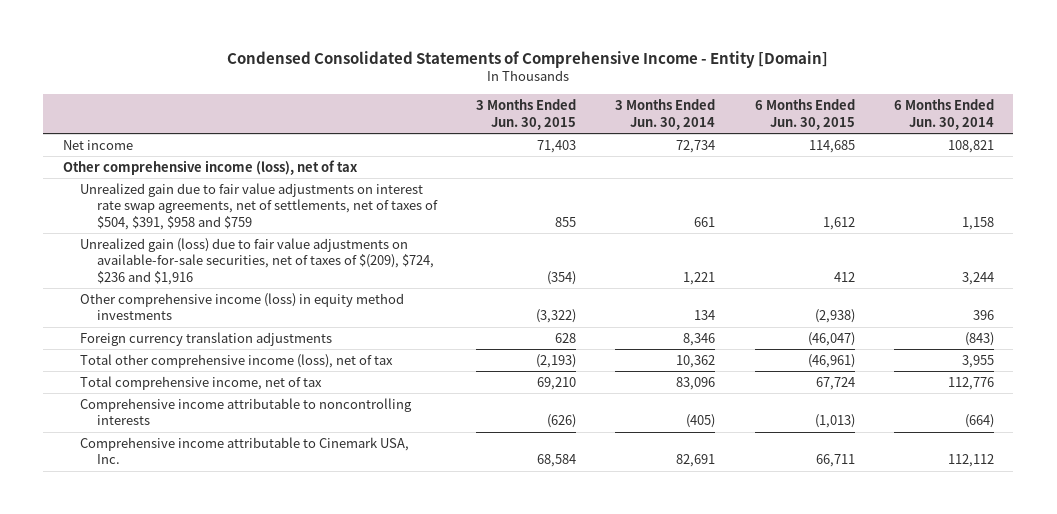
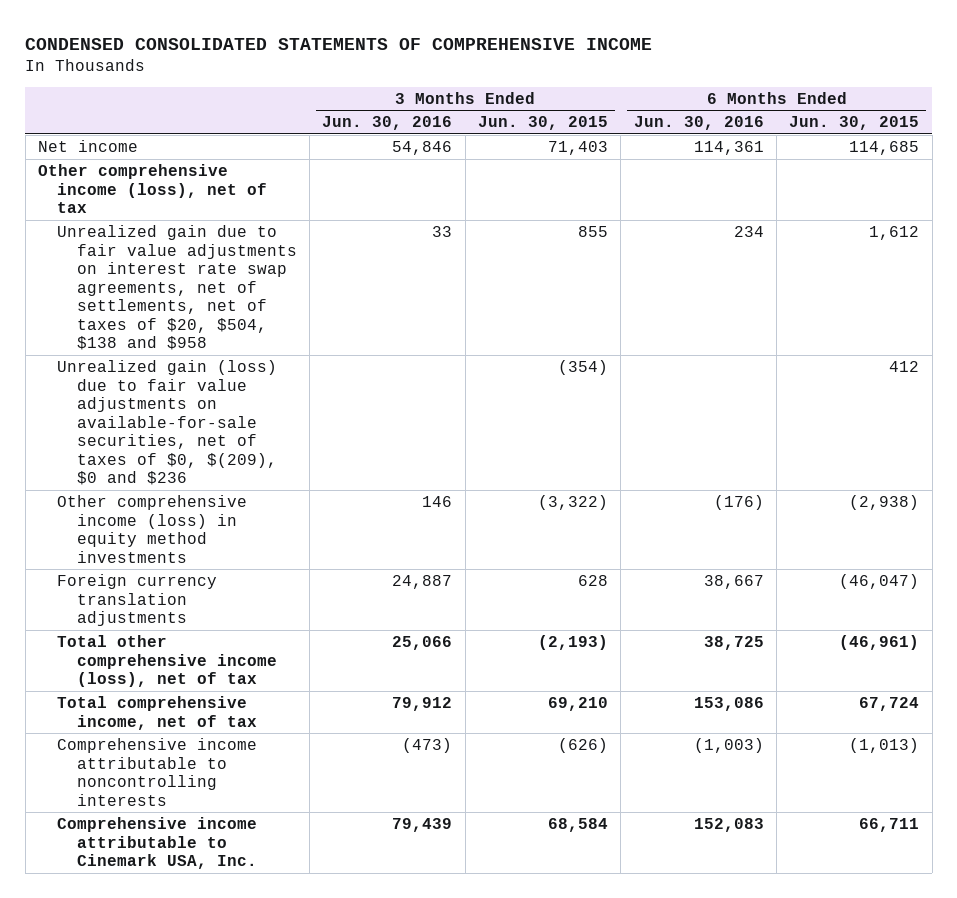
- Condensed Consolidated Statements of Comprehensive Income - Entity [Domain]
+ CONDENSED CONSOLIDATED STATEMENTS OF COMPREHENSIVE INCOME
- | 3 Months Ended Jun. 30, 2015 | 3 Months Ended Jun. 30, 2014 | 6 Months Ended Jun. 30, 2015 | 6 Months Ended Jun. 30, 2014
+ | 3 Months Ended Jun. 30, 2016 | 3 Months Ended Jun. 30, 2015 | 6 Months Ended Jun. 30, 2016 | 6 Months Ended Jun. 30, 2015
- Unrealized gain due to fair value adjustments on interest rate swap agreements, net of settlements, net of taxes of $504, $391, $958 and $759 | 855 | 661 | 1,612 | 1,158
- Unrealized gain (loss) due to fair value adjustments on available-for-sale securities, net of taxes of $(209), $724, $236 and $1,916 | (354) | 1,221 | 412 | 3,244
+ Unrealized gain due to fair value adjustments on interest rate swap agreements, net of settlements, net of taxes of $20, $504, $138 and $958 | 33 | 855 | 234 | 1,612
+ Unrealized gain (loss) due to fair value adjustments on available-for-sale securities, net of taxes of $0, $(209), $0 and $236 | | (354) | | 412

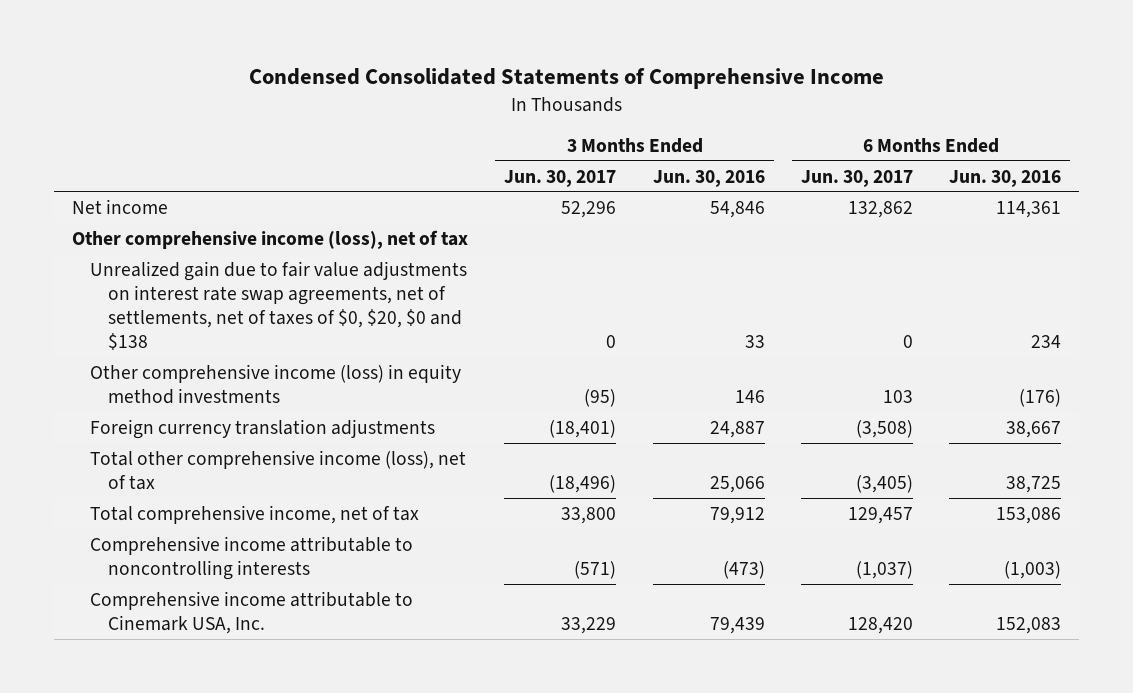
- CONDENSED CONSOLIDATED STATEMENTS OF COMPREHENSIVE INCOME
+ Condensed Consolidated Statements of Comprehensive Income
- | 3 Months Ended Jun. 30, 2016 | 3 Months Ended Jun. 30, 2015 | 6 Months Ended Jun. 30, 2016 | 6 Months Ended Jun. 30, 2015
+ | 3 Months Ended Jun. 30, 2017 | 3 Months Ended Jun. 30, 2016 | 6 Months Ended Jun. 30, 2017 | 6 Months Ended Jun. 30, 2016
- Unrealized gain due to fair value adjustments on interest rate swap agreements, net of settlements, net of taxes of $20, $504, $138 and $958 | 33 | 855 | 234 | 1,612
- Unrealized gain (loss) due to fair value adjustments on available-for-sale securities, net of taxes of $0, $(209), $0 and $236 | | (354) | | 412
+ Unrealized gain due to fair value adjustments on interest rate swap agreements, net of settlements, net of taxes of $0, $20, $0 and $138 | 0 | 33 | 0 | 234

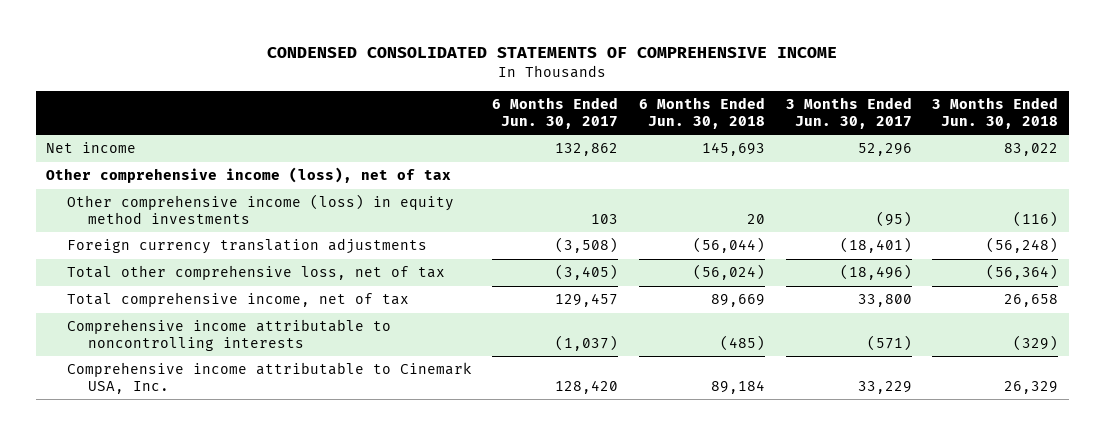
- Condensed Consolidated Statements of Comprehensive Income
+ CONDENSED CONSOLIDATED STATEMENTS OF COMPREHENSIVE INCOME
- | 3 Months Ended Jun. 30, 2017 | 3 Months Ended Jun. 30, 2016 | 6 Months Ended Jun. 30, 2017 | 6 Months Ended Jun. 30, 2016
+ | 6 Months Ended Jun. 30, 2017 | 6 Months Ended Jun. 30, 2018 | 3 Months Ended Jun. 30, 2017 | 3 Months Ended Jun. 30, 2018
- Unrealized gain due to fair value adjustments on interest rate swap agreements, net of settlements, net of taxes of $0, $20, $0 and $138 | 0 | 33 | 0 | 234
- Total other comprehensive income (loss), net of tax | (18,496) | 25,066 | (3,405) | 38,725
+ Total other comprehensive loss, net of tax | (3,405) | (56,024) | (18,496) | (56,364)

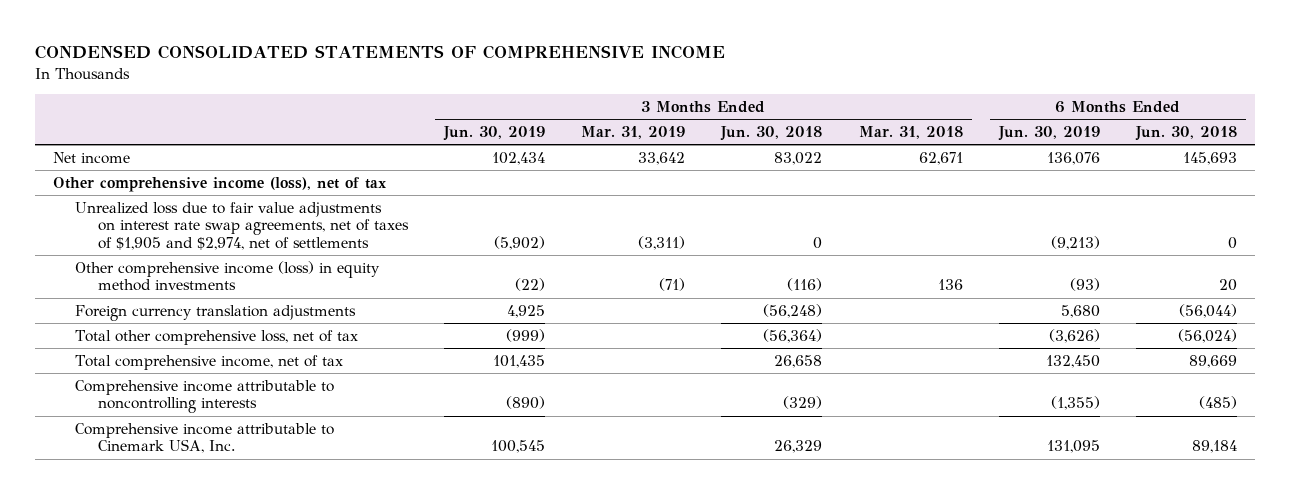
- | 6 Months Ended Jun. 30, 2017 | 6 Months Ended Jun. 30, 2018 | 3 Months Ended Jun. 30, 2017 | 3 Months Ended Jun. 30, 2018
+ | 3 Months Ended Jun. 30, 2019 | 3 Months Ended Mar. 31, 2019 | 3 Months Ended Jun. 30, 2018 | 3 Months Ended Mar. 31, 2018 | 6 Months Ended Jun. 30, 2019 | 6 Months Ended Jun. 30, 2018
+ Unrealized loss due to fair value adjustments on interest rate swap agreements, net of taxes of $1,905 and $2,974, net of settlements | (5,902) | (3,311) | 0 | | (9,213) | 0

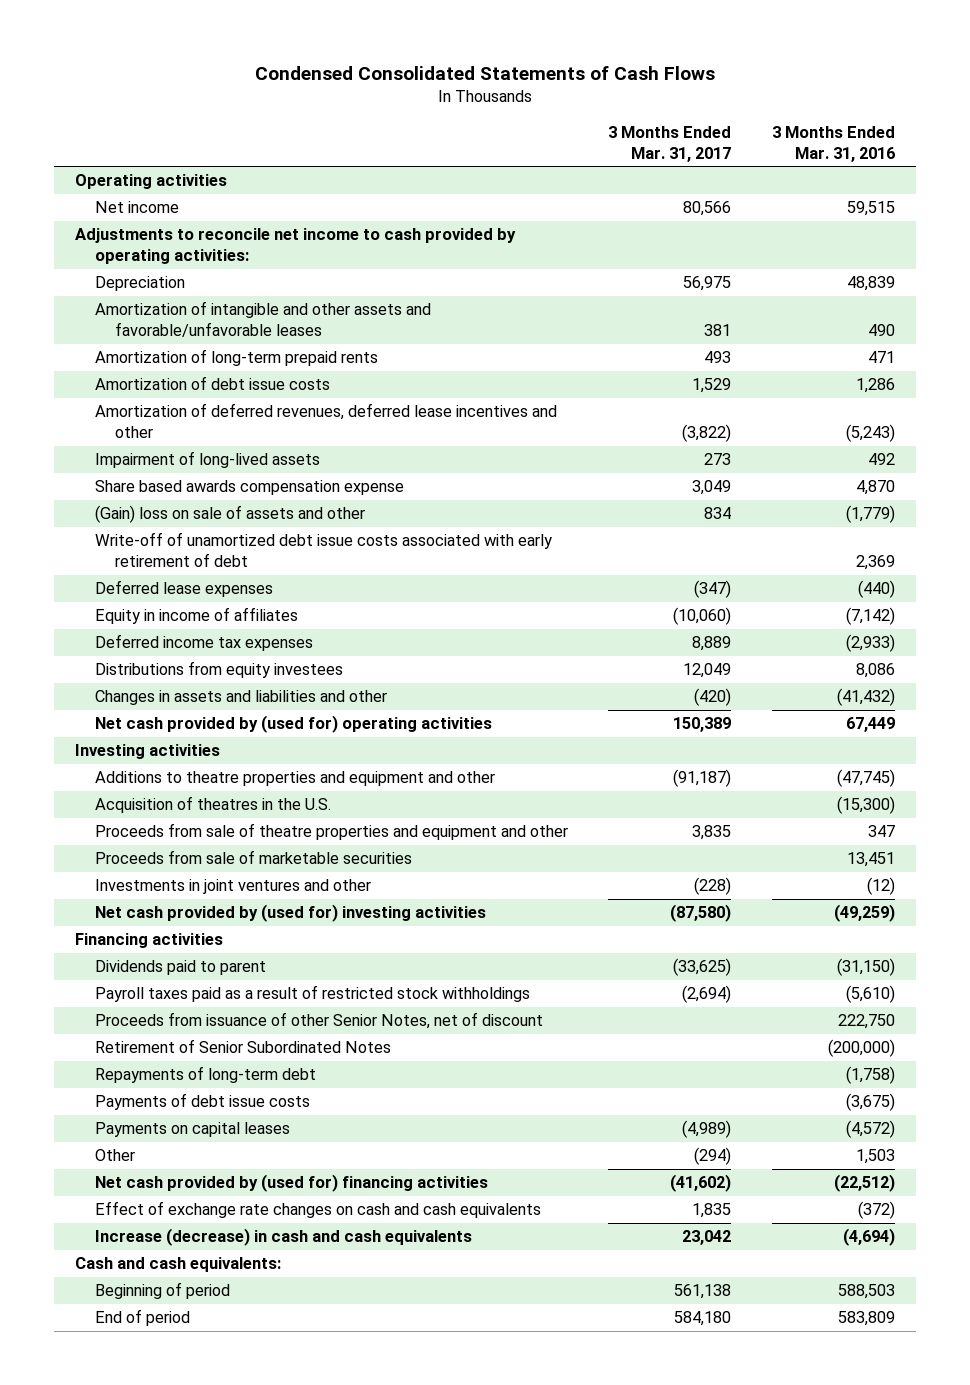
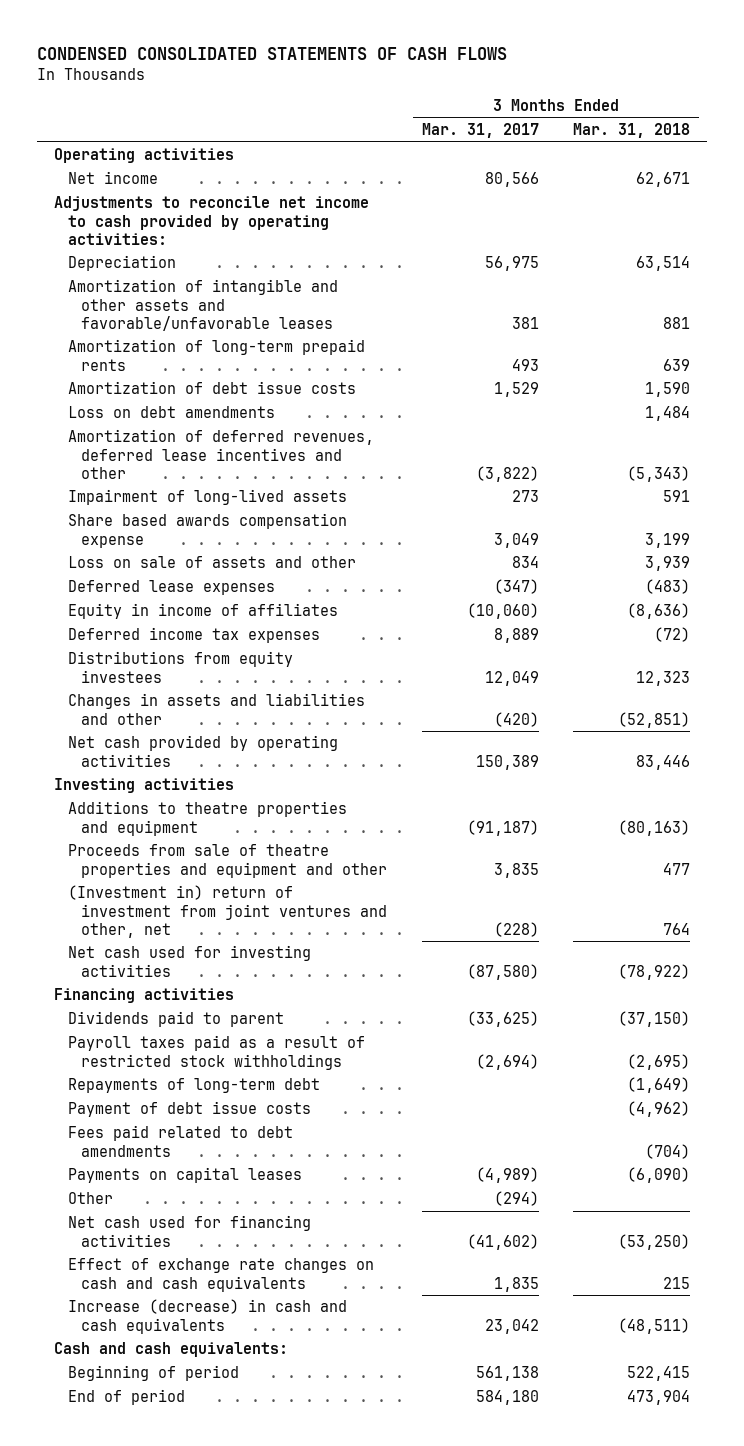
- Condensed Consolidated Statements of Cash Flows
+ CONDENSED CONSOLIDATED STATEMENTS OF CASH FLOWS
- | 3 Months Ended Mar. 31, 2017 | 3 Months Ended Mar. 31, 2016
+ | 3 Months Ended Mar. 31, 2017 | 3 Months Ended Mar. 31, 2018
+ Loss on debt amendments | | 1,484
- (Gain) loss on sale of assets and other | 834 | (1,779)
- Write-off of unamortized debt issue costs associated with early retirement of debt | | 2,369
+ Loss on sale of assets and other | 834 | 3,939
- Net cash provided by (used for) operating activities | 150,389 | 67,449
+ Net cash provided by operating activities | 150,389 | 83,446
- Additions to theatre properties and equipment and other | (91,187) | (47,745)
- Acquisition of theatres in the U.S. | | (15,300)
+ Additions to theatre properties and equipment | (91,187) | (80,163)
- Proceeds from sale of marketable securities | | 13,451
- Investments in joint ventures and other | (228) | (12)
- Net cash provided by (used for) investing activities | (87,580) | (49,259)
+ (Investment in) return of investment from joint ventures and other, net | (228) | 764
+ Net cash used for investing activities | (87,580) | (78,922)
- Proceeds from issuance of other Senior Notes, net of discount | | 222,750
- Retirement of Senior Subordinated Notes | | (200,000)
- Payments of debt issue costs | | (3,675)
+ Payment of debt issue costs | | (4,962)
+ Fees paid related to debt amendments | | (704)
- Net cash provided by (used for) financing activities | (41,602) | (22,512)
+ Net cash used for financing activities | (41,602) | (53,250)

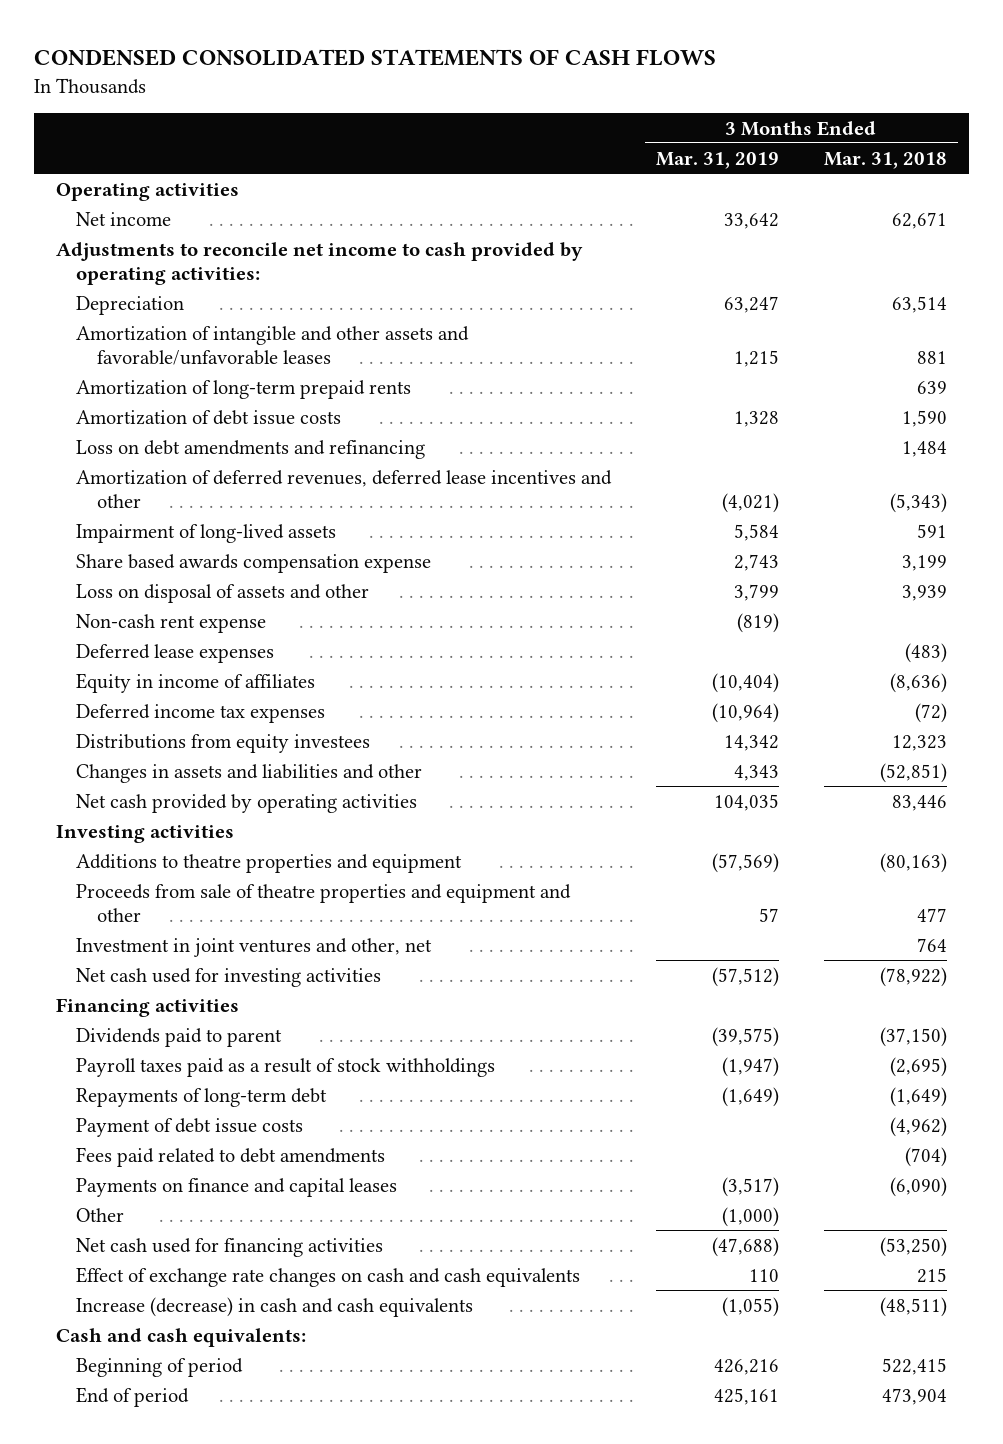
- | 3 Months Ended Mar. 31, 2017 | 3 Months Ended Mar. 31, 2018
+ | 3 Months Ended Mar. 31, 2019 | 3 Months Ended Mar. 31, 2018
- Loss on debt amendments | | 1,484
+ Loss on debt amendments and refinancing | | 1,484
- Loss on sale of assets and other | 834 | 3,939
+ Loss on disposal of assets and other | 3,799 | 3,939
+ Non-cash rent expense | (819) |
- (Investment in) return of investment from joint ventures and other, net | (228) | 764
+ Investment in joint ventures and other, net | | 764
- Payroll taxes paid as a result of restricted stock withholdings | (2,694) | (2,695)
+ Payroll taxes paid as a result of stock withholdings | (1,947) | (2,695)
- Payments on capital leases | (4,989) | (6,090)
+ Payments on finance and capital leases | (3,517) | (6,090)

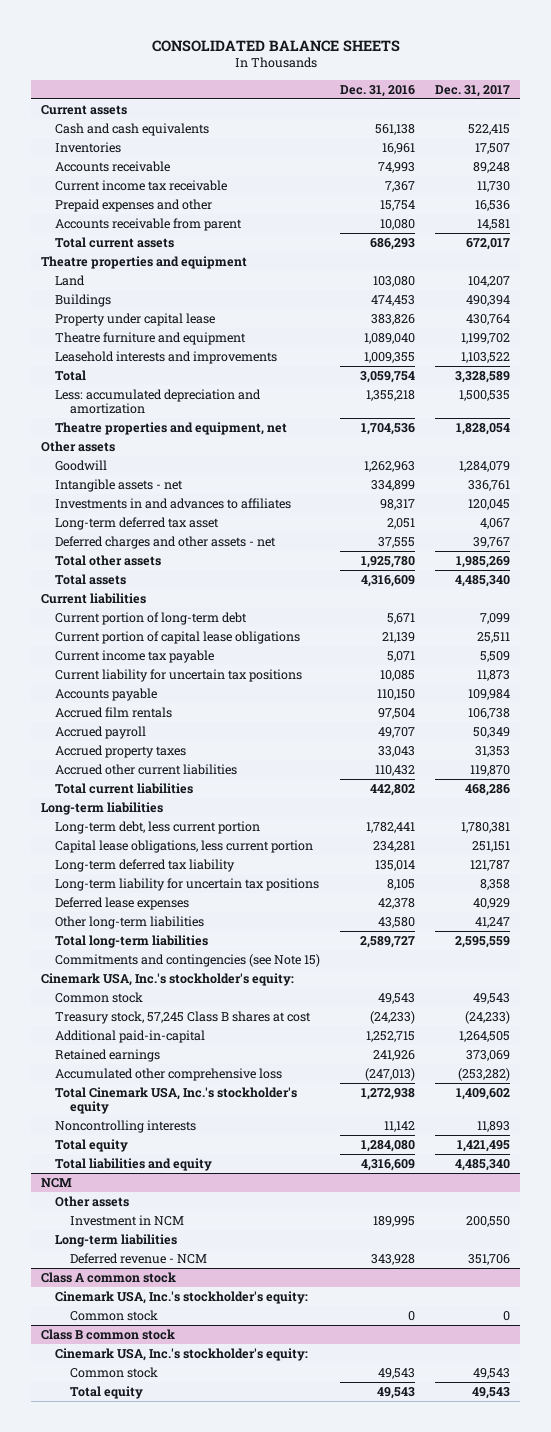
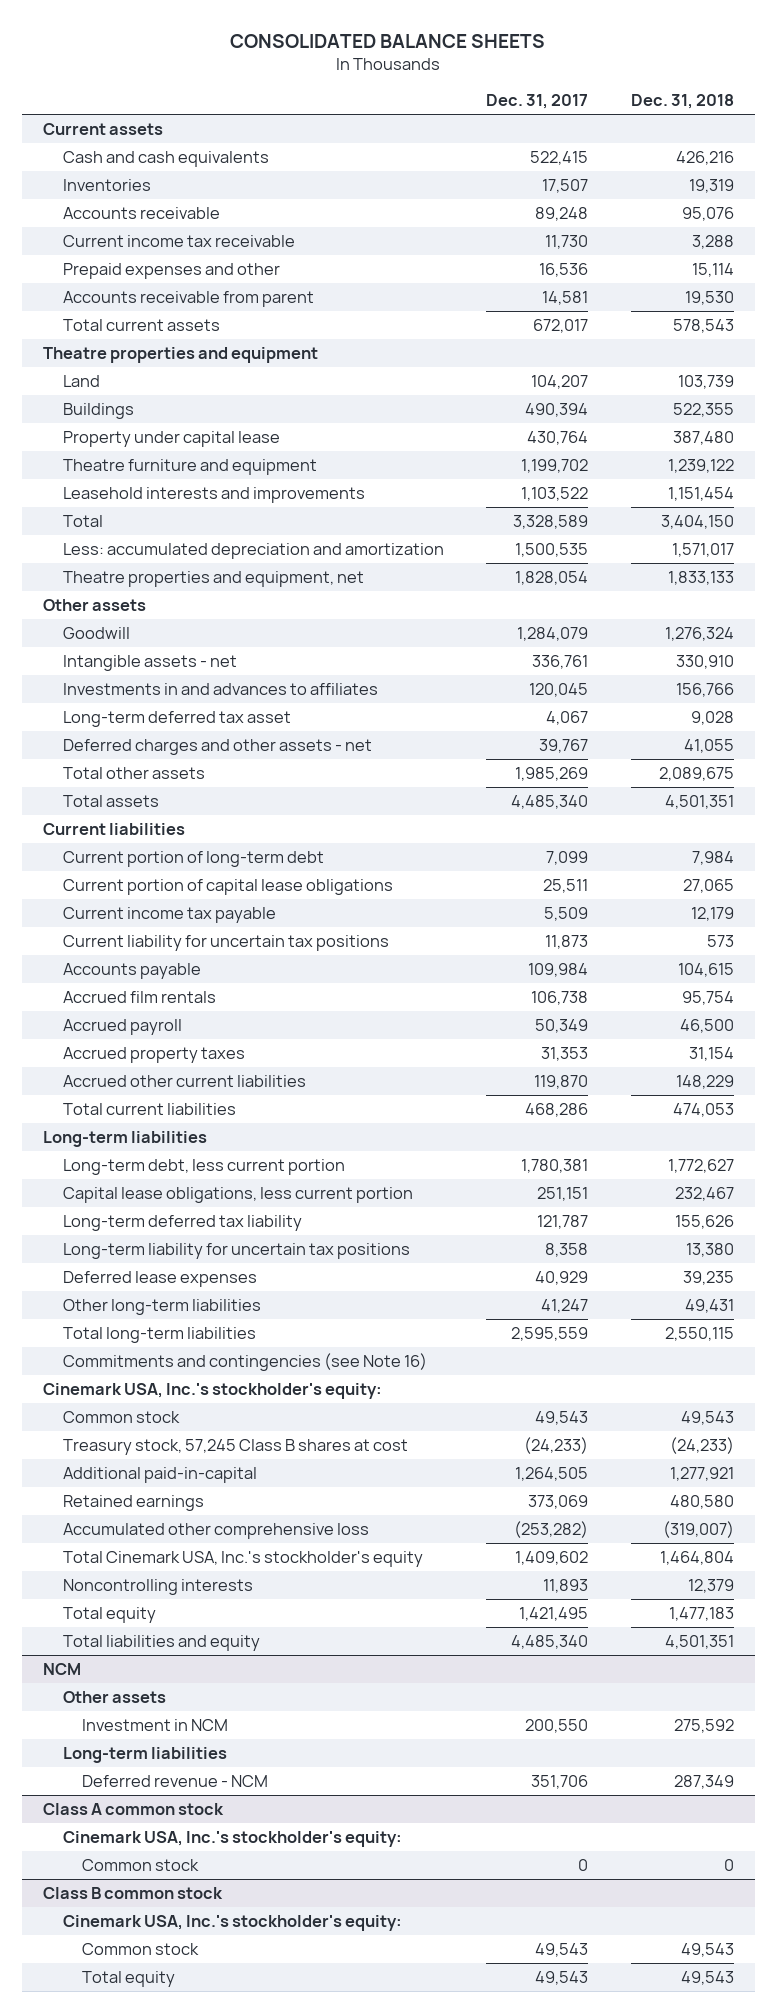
- | Dec. 31, 2016 | Dec. 31, 2017
+ | Dec. 31, 2017 | Dec. 31, 2018
- Commitments and contingencies (see Note 15)
+ Commitments and contingencies (see Note 16)

